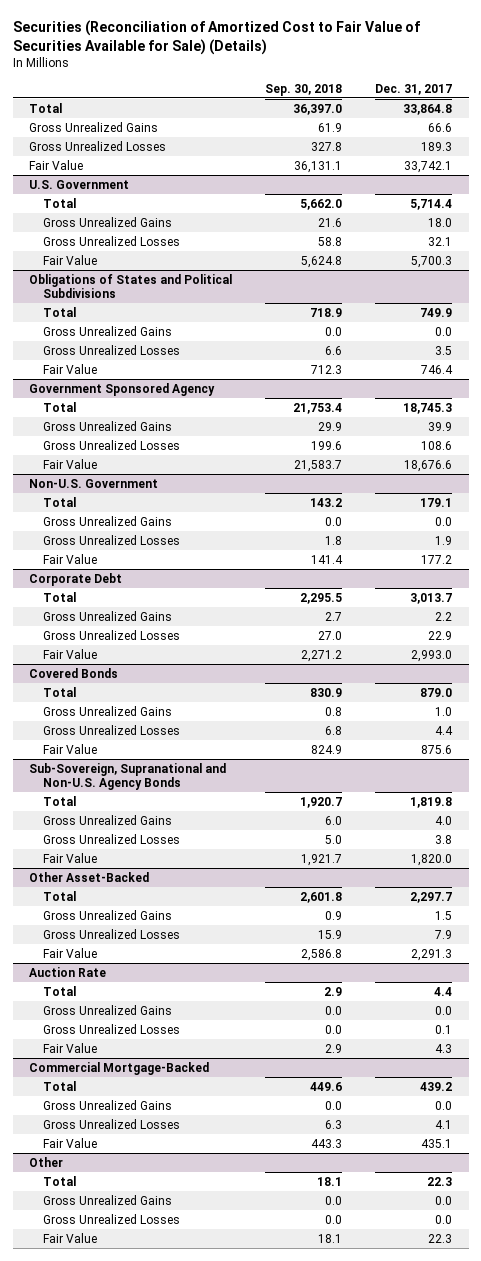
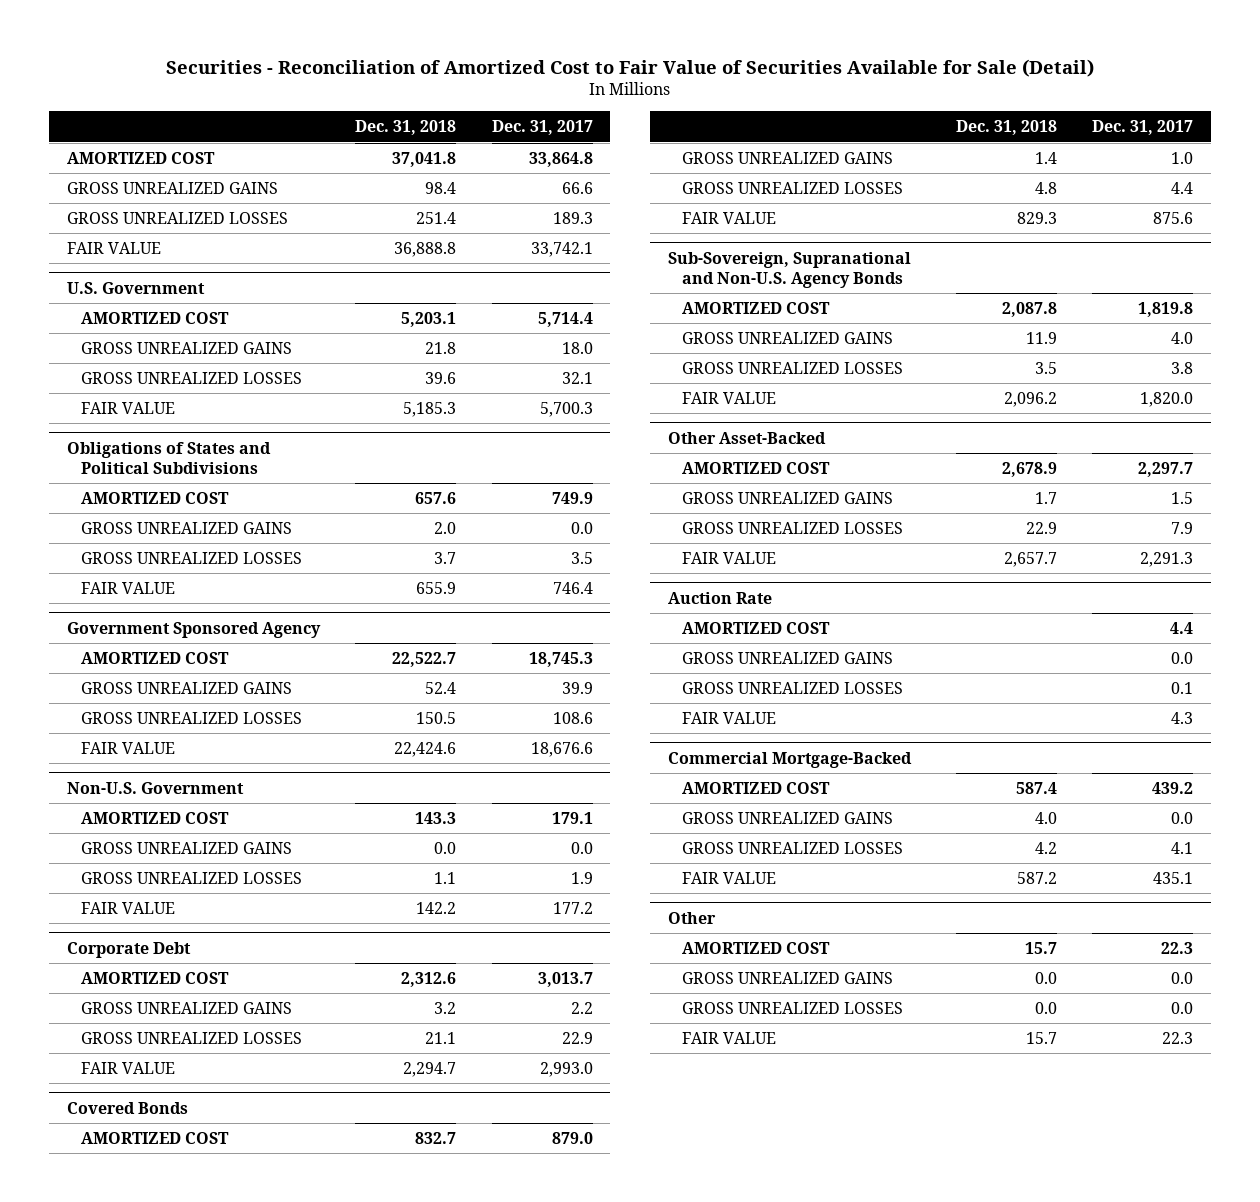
- Securities (Reconciliation of Amortized Cost to Fair Value of Securities Available for Sale) (Details)
+ Securities - Reconciliation of Amortized Cost to Fair Value of Securities Available for Sale (Detail)
- | Sep. 30, 2018 | Dec. 31, 2017
+ | Dec. 31, 2018 | Dec. 31, 2017
- Total | 36,397.0 | 33,864.8
- Gross Unrealized Gains | 61.9 | 66.6
- Gross Unrealized Losses | 327.8 | 189.3
- Fair Value | 36,131.1 | 33,742.1
+ AMORTIZED COST | 37,041.8 | 33,864.8
+ GROSS UNREALIZED GAINS | 98.4 | 66.6
+ GROSS UNREALIZED LOSSES | 251.4 | 189.3
+ FAIR VALUE | 36,888.8 | 33,742.1
@ U.S. Government
- Total | 5,662.0 | 5,714.4
- Gross Unrealized Gains | 21.6 | 18.0
- Gross Unrealized Losses | 58.8 | 32.1
- Fair Value | 5,624.8 | 5,700.3
+ AMORTIZED COST | 5,203.1 | 5,714.4
+ GROSS UNREALIZED GAINS | 21.8 | 18.0
+ GROSS UNREALIZED LOSSES | 39.6 | 32.1
+ FAIR VALUE | 5,185.3 | 5,700.3
@ Obligations of States and Political Subdivisions
- Total | 718.9 | 749.9
- Gross Unrealized Gains | 0.0 | 0.0
- Gross Unrealized Losses | 6.6 | 3.5
- Fair Value | 712.3 | 746.4
+ AMORTIZED COST | 657.6 | 749.9
+ GROSS UNREALIZED GAINS | 2.0 | 0.0
+ GROSS UNREALIZED LOSSES | 3.7 | 3.5
+ FAIR VALUE | 655.9 | 746.4
@ Government Sponsored Agency
- Total | 21,753.4 | 18,745.3
- Gross Unrealized Gains | 29.9 | 39.9
- Gross Unrealized Losses | 199.6 | 108.6
- Fair Value | 21,583.7 | 18,676.6
+ AMORTIZED COST | 22,522.7 | 18,745.3
+ GROSS UNREALIZED GAINS | 52.4 | 39.9
+ GROSS UNREALIZED LOSSES | 150.5 | 108.6
+ FAIR VALUE | 22,424.6 | 18,676.6
@ Non-U.S. Government
- Total | 143.2 | 179.1
- Gross Unrealized Gains | 0.0 | 0.0
- Gross Unrealized Losses | 1.8 | 1.9
- Fair Value | 141.4 | 177.2
+ AMORTIZED COST | 143.3 | 179.1
+ GROSS UNREALIZED GAINS | 0.0 | 0.0
+ GROSS UNREALIZED LOSSES | 1.1 | 1.9
+ FAIR VALUE | 142.2 | 177.2
@ Corporate Debt
- Total | 2,295.5 | 3,013.7
- Gross Unrealized Gains | 2.7 | 2.2
- Gross Unrealized Losses | 27.0 | 22.9
- Fair Value | 2,271.2 | 2,993.0
+ AMORTIZED COST | 2,312.6 | 3,013.7
+ GROSS UNREALIZED GAINS | 3.2 | 2.2
+ GROSS UNREALIZED LOSSES | 21.1 | 22.9
+ FAIR VALUE | 2,294.7 | 2,993.0
@ Covered Bonds
- Total | 830.9 | 879.0
- Gross Unrealized Gains | 0.8 | 1.0
- Gross Unrealized Losses | 6.8 | 4.4
- Fair Value | 824.9 | 875.6
+ AMORTIZED COST | 832.7 | 879.0
+ GROSS UNREALIZED GAINS | 1.4 | 1.0
+ GROSS UNREALIZED LOSSES | 4.8 | 4.4
+ FAIR VALUE | 829.3 | 875.6
@ Sub-Sovereign, Supranational and Non-U.S. Agency Bonds
- Total | 1,920.7 | 1,819.8
- Gross Unrealized Gains | 6.0 | 4.0
- Gross Unrealized Losses | 5.0 | 3.8
- Fair Value | 1,921.7 | 1,820.0
+ AMORTIZED COST | 2,087.8 | 1,819.8
+ GROSS UNREALIZED GAINS | 11.9 | 4.0
+ GROSS UNREALIZED LOSSES | 3.5 | 3.8
+ FAIR VALUE | 2,096.2 | 1,820.0
@ Other Asset-Backed
- Total | 2,601.8 | 2,297.7
- Gross Unrealized Gains | 0.9 | 1.5
- Gross Unrealized Losses | 15.9 | 7.9
- Fair Value | 2,586.8 | 2,291.3
+ AMORTIZED COST | 2,678.9 | 2,297.7
+ GROSS UNREALIZED GAINS | 1.7 | 1.5
+ GROSS UNREALIZED LOSSES | 22.9 | 7.9
+ FAIR VALUE | 2,657.7 | 2,291.3
@ Auction Rate
- Total | 2.9 | 4.4
- Gross Unrealized Gains | 0.0 | 0.0
- Gross Unrealized Losses | 0.0 | 0.1
- Fair Value | 2.9 | 4.3
+ AMORTIZED COST | | 4.4
+ GROSS UNREALIZED GAINS | | 0.0
+ GROSS UNREALIZED LOSSES | | 0.1
+ FAIR VALUE | | 4.3
@ Commercial Mortgage-Backed
- Total | 449.6 | 439.2
- Gross Unrealized Gains | 0.0 | 0.0
- Gross Unrealized Losses | 6.3 | 4.1
- Fair Value | 443.3 | 435.1
+ AMORTIZED COST | 587.4 | 439.2
+ GROSS UNREALIZED GAINS | 4.0 | 0.0
+ GROSS UNREALIZED LOSSES | 4.2 | 4.1
+ FAIR VALUE | 587.2 | 435.1
@ Other
- Total | 18.1 | 22.3
- Gross Unrealized Gains | 0.0 | 0.0
- Gross Unrealized Losses | 0.0 | 0.0
- Fair Value | 18.1 | 22.3
+ AMORTIZED COST | 15.7 | 22.3
+ GROSS UNREALIZED GAINS | 0.0 | 0.0
+ GROSS UNREALIZED LOSSES | 0.0 | 0.0
+ FAIR VALUE | 15.7 | 22.3

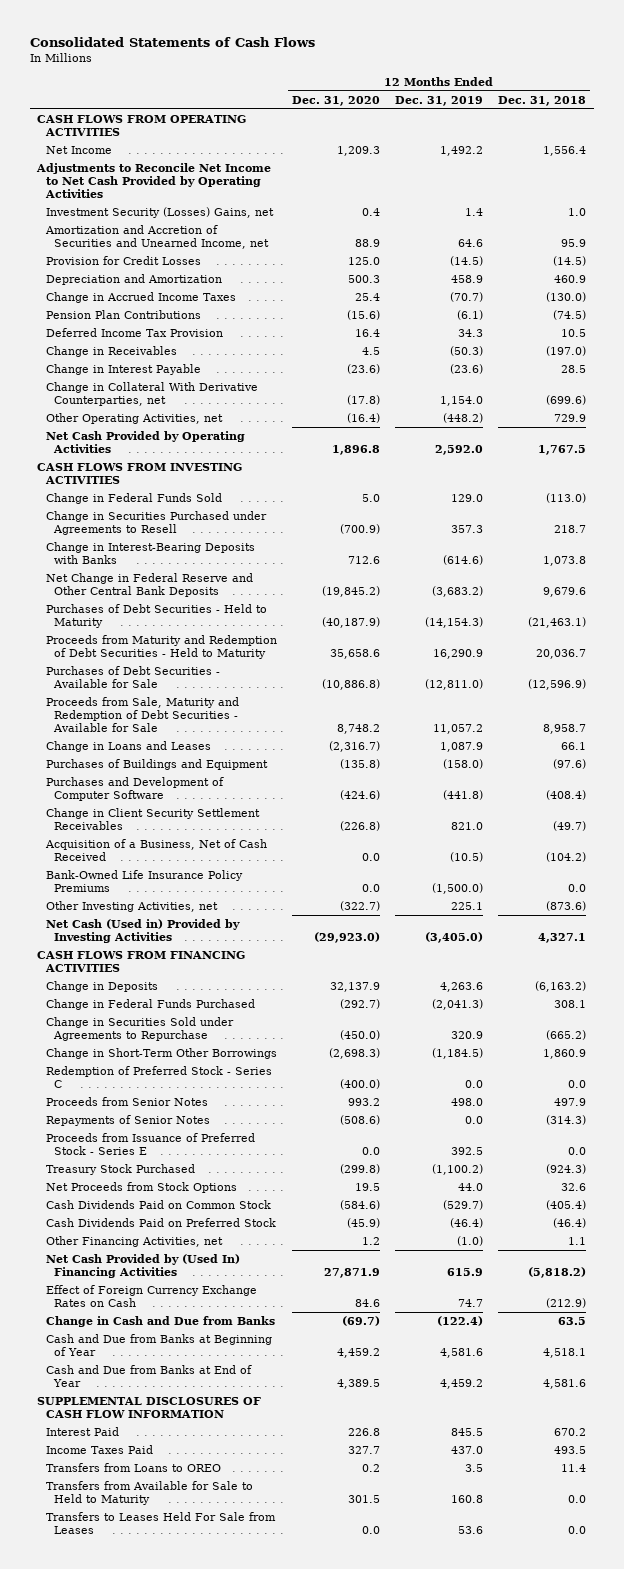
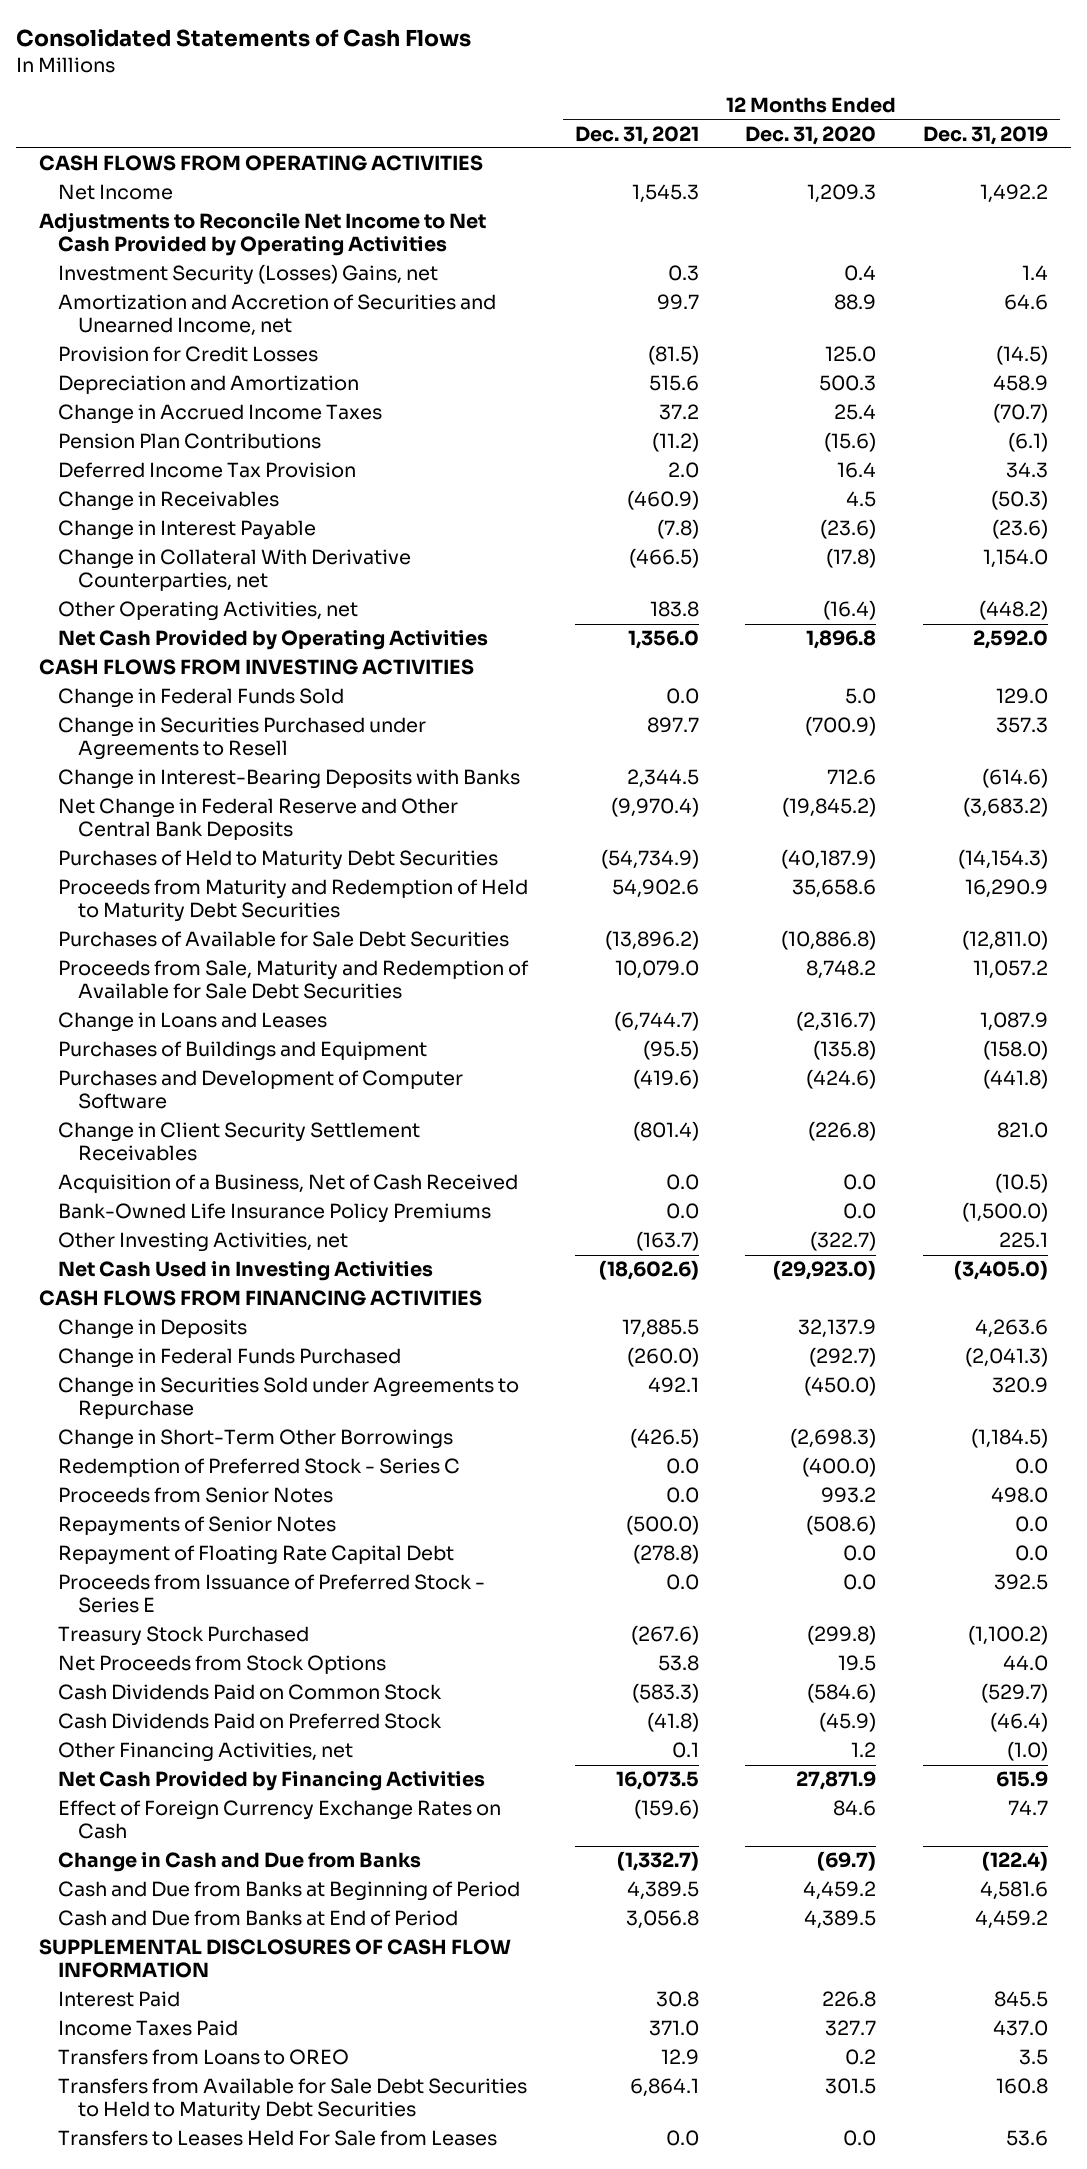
- | 12 Months Ended Dec. 31, 2020 | 12 Months Ended Dec. 31, 2019 | 12 Months Ended Dec. 31, 2018
+ | 12 Months Ended Dec. 31, 2021 | 12 Months Ended Dec. 31, 2020 | 12 Months Ended Dec. 31, 2019
- Purchases of Debt Securities - Held to Maturity | (40,187.9) | (14,154.3) | (21,463.1)
- Proceeds from Maturity and Redemption of Debt Securities - Held to Maturity | 35,658.6 | 16,290.9 | 20,036.7
- Purchases of Debt Securities - Available for Sale | (10,886.8) | (12,811.0) | (12,596.9)
- Proceeds from Sale, Maturity and Redemption of Debt Securities - Available for Sale | 8,748.2 | 11,057.2 | 8,958.7
+ Purchases of Held to Maturity Debt Securities | (54,734.9) | (40,187.9) | (14,154.3)
+ Proceeds from Maturity and Redemption of Held to Maturity Debt Securities | 54,902.6 | 35,658.6 | 16,290.9
+ Purchases of Available for Sale Debt Securities | (13,896.2) | (10,886.8) | (12,811.0)
+ Proceeds from Sale, Maturity and Redemption of Available for Sale Debt Securities | 10,079.0 | 8,748.2 | 11,057.2
- Net Cash (Used in) Provided by Investing Activities | (29,923.0) | (3,405.0) | 4,327.1
+ Net Cash Used in Investing Activities | (18,602.6) | (29,923.0) | (3,405.0)
+ Repayment of Floating Rate Capital Debt | (278.8) | 0.0 | 0.0
- Net Cash Provided by (Used In) Financing Activities | 27,871.9 | 615.9 | (5,818.2)
+ Net Cash Provided by Financing Activities | 16,073.5 | 27,871.9 | 615.9
- Cash and Due from Banks at Beginning of Year | 4,459.2 | 4,581.6 | 4,518.1
- Cash and Due from Banks at End of Year | 4,389.5 | 4,459.2 | 4,581.6
+ Cash and Due from Banks at Beginning of Period | 4,389.5 | 4,459.2 | 4,581.6
+ Cash and Due from Banks at End of Period | 3,056.8 | 4,389.5 | 4,459.2
- Transfers from Available for Sale to Held to Maturity | 301.5 | 160.8 | 0.0
+ Transfers from Available for Sale Debt Securities to Held to Maturity Debt Securities | 6,864.1 | 301.5 | 160.8

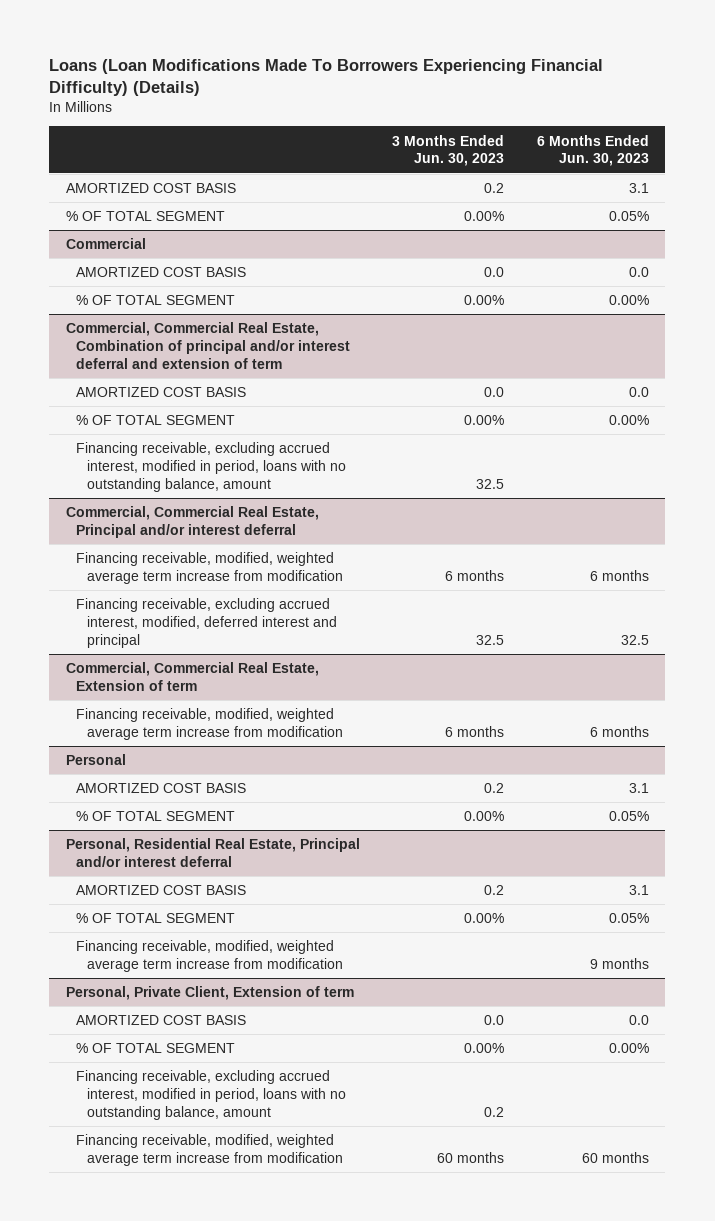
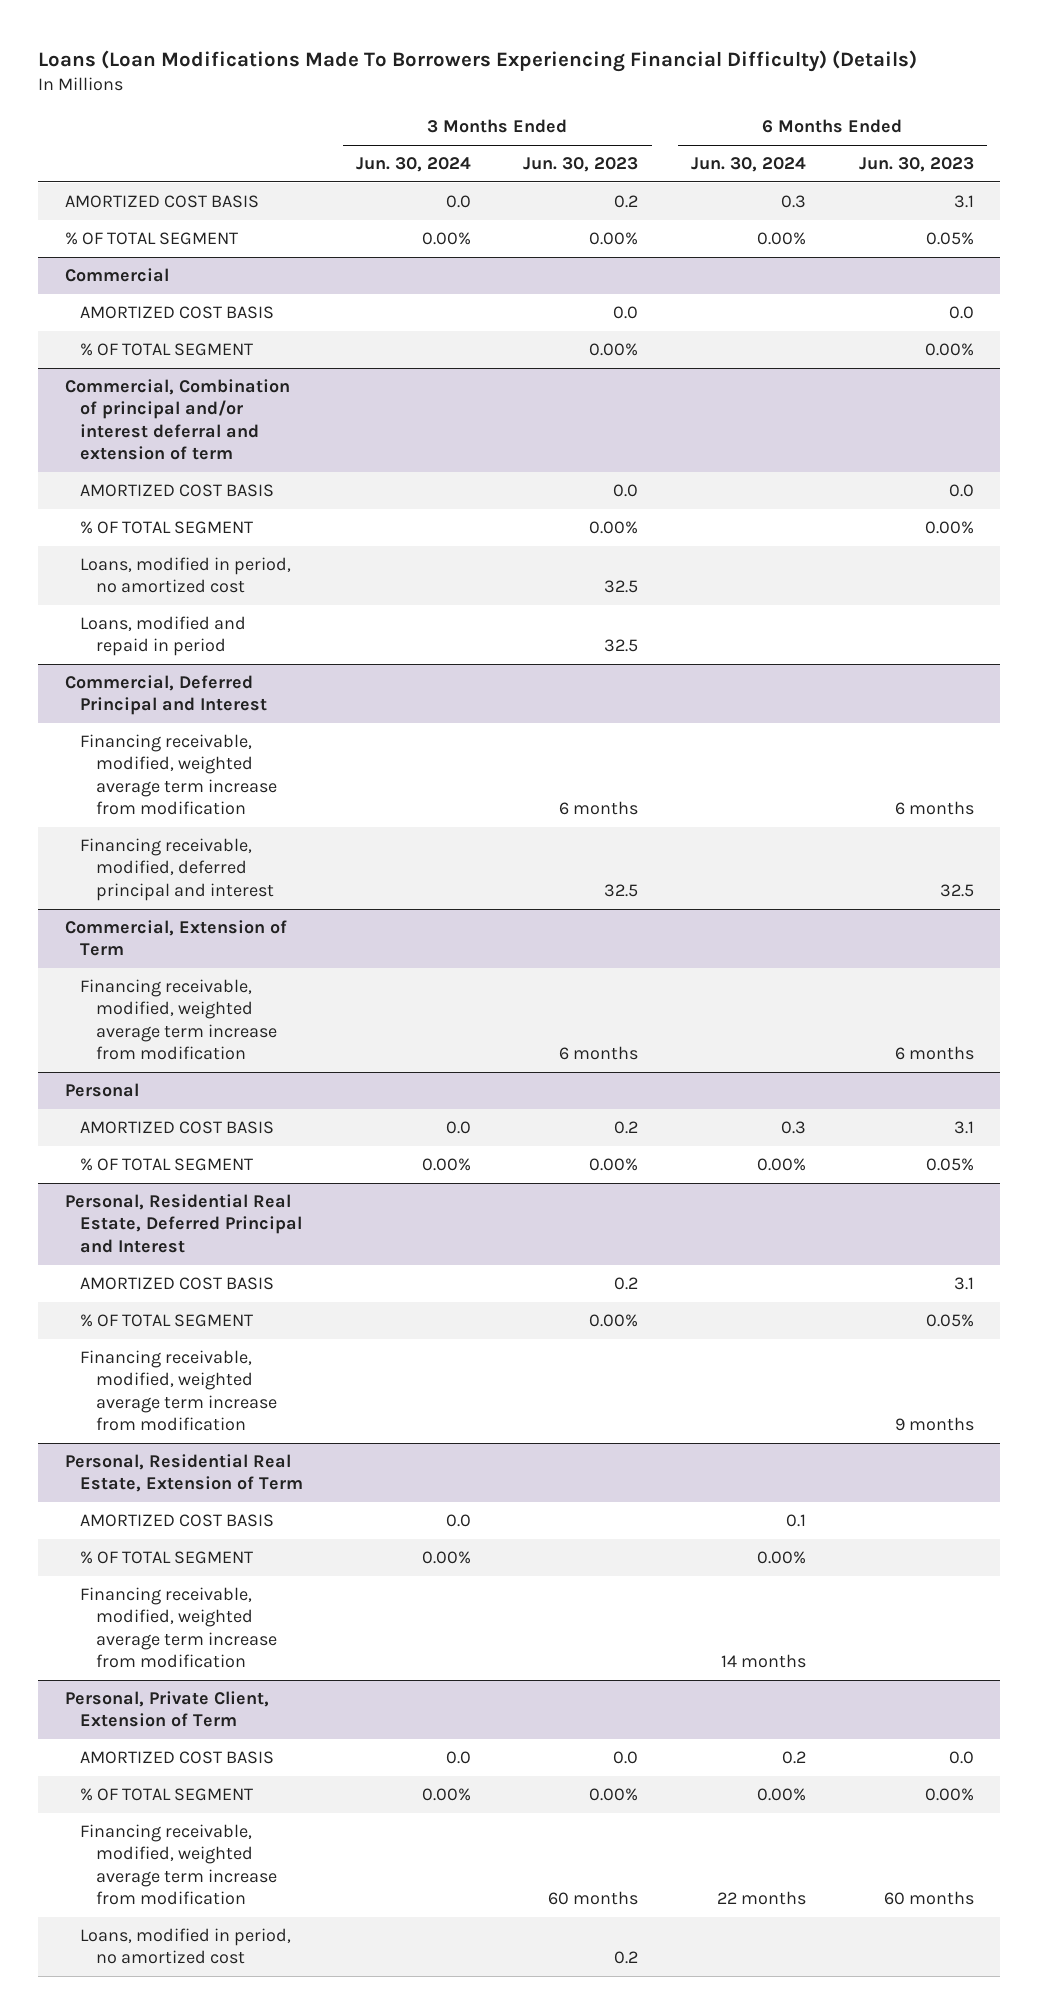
- | 3 Months Ended Jun. 30, 2023 | 6 Months Ended Jun. 30, 2023
+ | 3 Months Ended Jun. 30, 2024 | 3 Months Ended Jun. 30, 2023 | 6 Months Ended Jun. 30, 2024 | 6 Months Ended Jun. 30, 2023
- Commercial, Commercial Real Estate, Combination of principal and/or interest deferral and extension of term
+ Commercial, Combination of principal and/or interest deferral and extension of term
- Financing receivable, excluding accrued interest, modified in period, loans with no outstanding balance, amount | 32.5 |
- Commercial, Commercial Real Estate, Principal and/or interest deferral
+ Loans, modified in period, no amortized cost | | 32.5 | |
+ Loans, modified and repaid in period | | 32.5 | |
+ Commercial, Deferred Principal and Interest
- Financing receivable, excluding accrued interest, modified, deferred interest and principal | 32.5 | 32.5
- Commercial, Commercial Real Estate, Extension of term
+ Financing receivable, modified, deferred principal and interest | | 32.5 | | 32.5
+ Commercial, Extension of Term
- Personal, Residential Real Estate, Principal and/or interest deferral
+ Personal, Residential Real Estate, Deferred Principal and Interest
- Personal, Private Client, Extension of term
+ Personal, Residential Real Estate, Extension of Term
+ AMORTIZED COST BASIS | 0.0 | | 0.1 |
+ % OF TOTAL SEGMENT | 0.00% | | 0.00% |
+ Financing receivable, modified, weighted average term increase from modification | | | 14 months |
+ Personal, Private Client, Extension of Term
- Financing receivable, excluding accrued interest, modified in period, loans with no outstanding balance, amount | 0.2 |
+ Loans, modified in period, no amortized cost | | 0.2 | |

